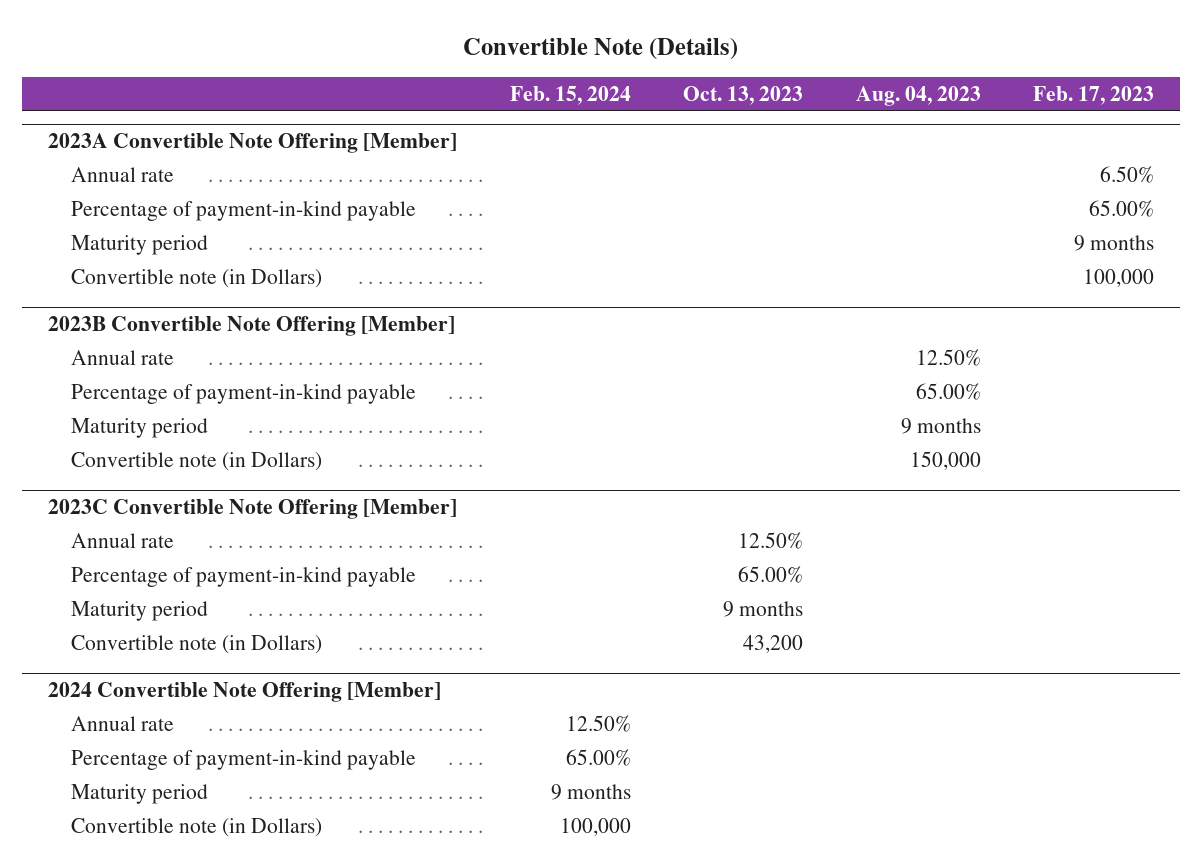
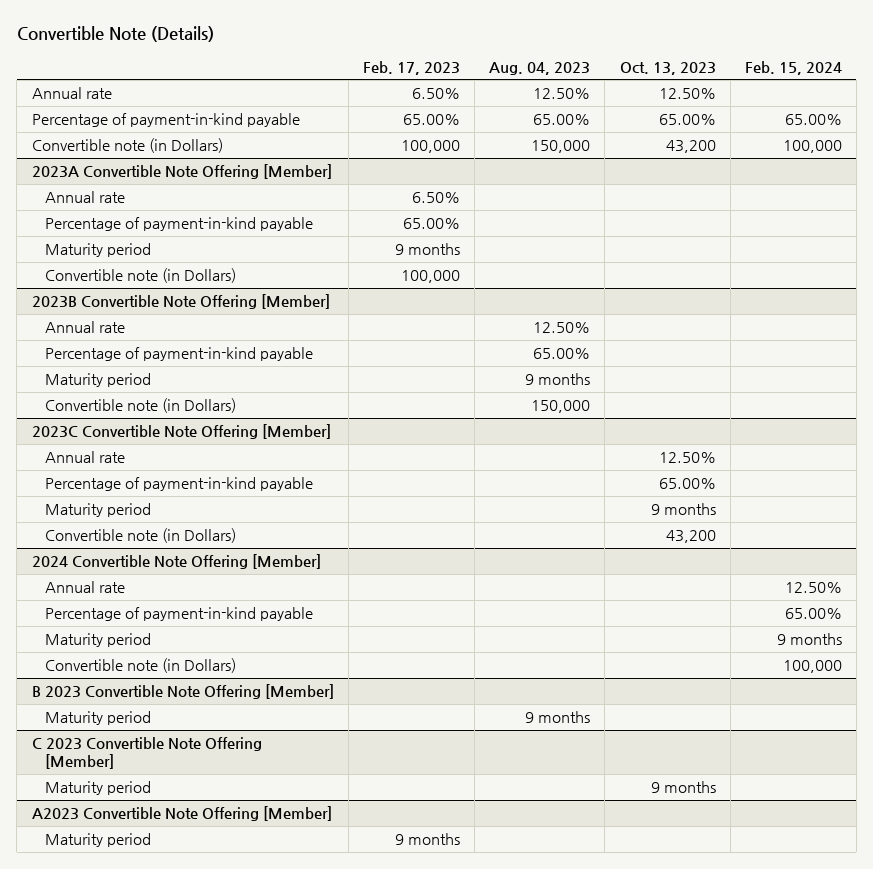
- | Feb. 15, 2024 | Oct. 13, 2023 | Aug. 04, 2023 | Feb. 17, 2023
+ | Feb. 17, 2023 | Aug. 04, 2023 | Oct. 13, 2023 | Feb. 15, 2024
+ Annual rate | 6.50% | 12.50% | 12.50% |
+ Percentage of payment-in-kind payable | 65.00% | 65.00% | 65.00% | 65.00%
+ Convertible note (in Dollars) | 100,000 | 150,000 | 43,200 | 100,000
+ B 2023 Convertible Note Offering [Member]
+ Maturity period | | 9 months | |
+ C 2023 Convertible Note Offering [Member]
+ Maturity period | | | 9 months |
+ A2023 Convertible Note Offering [Member]
+ Maturity period | 9 months | | |

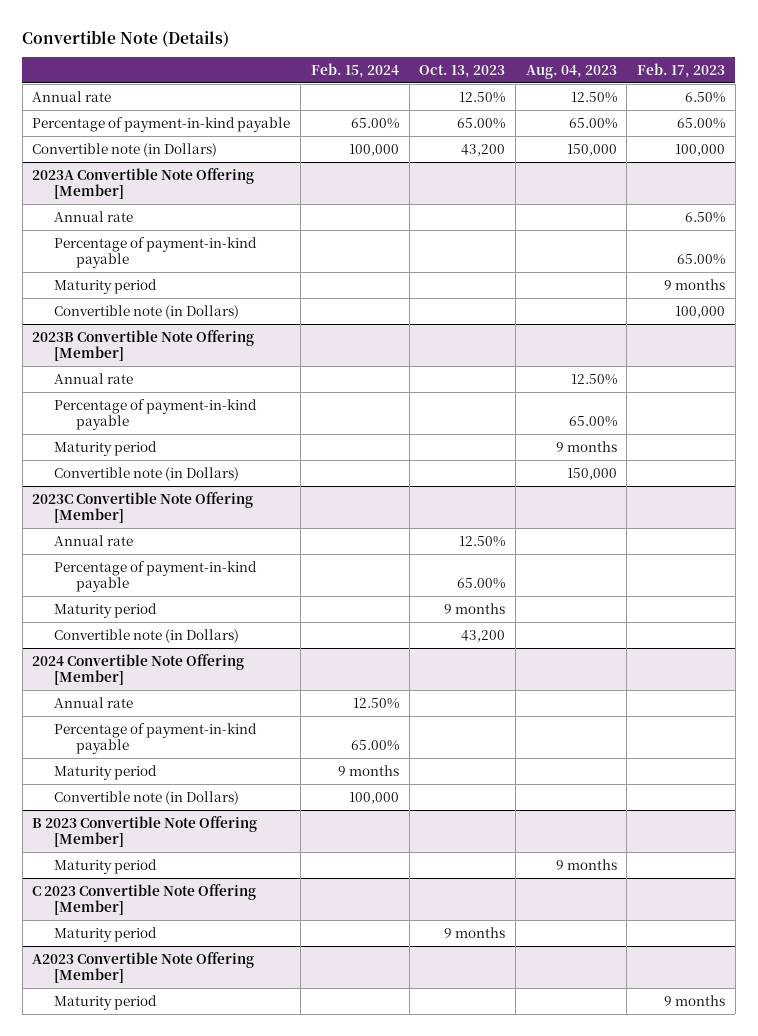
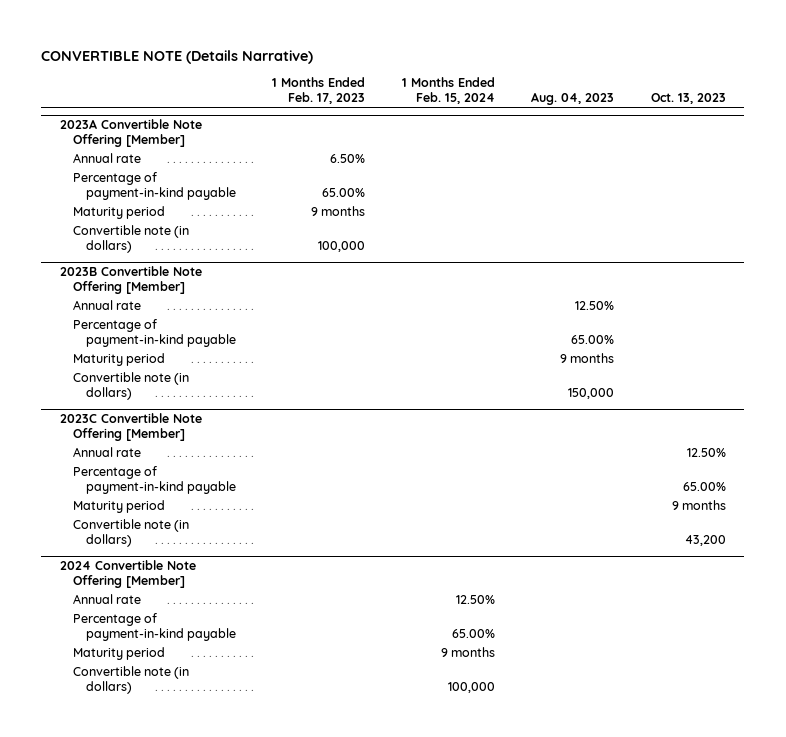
- Convertible Note (Details)
+ CONVERTIBLE NOTE (Details Narrative)
- | Feb. 15, 2024 | Oct. 13, 2023 | Aug. 04, 2023 | Feb. 17, 2023
+ | 1 Months Ended Feb. 17, 2023 | 1 Months Ended Feb. 15, 2024 | Aug. 04, 2023 | Oct. 13, 2023
- Annual rate | | 12.50% | 12.50% | 6.50%
- Percentage of payment-in-kind payable | 65.00% | 65.00% | 65.00% | 65.00%
- Convertible note (in Dollars) | 100,000 | 43,200 | 150,000 | 100,000
@ 2023A Convertible Note Offering [Member]
- Convertible note (in Dollars) | | | | 100,000
+ Convertible note (in dollars) | 100,000 | | |
@ 2023B Convertible Note Offering [Member]
- Convertible note (in Dollars) | | | 150,000 |
+ Convertible note (in dollars) | | | 150,000 |
@ 2023C Convertible Note Offering [Member]
- Convertible note (in Dollars) | | 43,200 | |
+ Convertible note (in dollars) | | | | 43,200
@ 2024 Convertible Note Offering [Member]
- Convertible note (in Dollars) | 100,000 | | |
- B 2023 Convertible Note Offering [Member]
- Maturity period | | | 9 months |
- C 2023 Convertible Note Offering [Member]
- Maturity period | | 9 months | |
- A2023 Convertible Note Offering [Member]
- Maturity period | | | | 9 months
@ 2024 Convertible Note Offering [Member]
+ Convertible note (in dollars) | | 100,000 | |

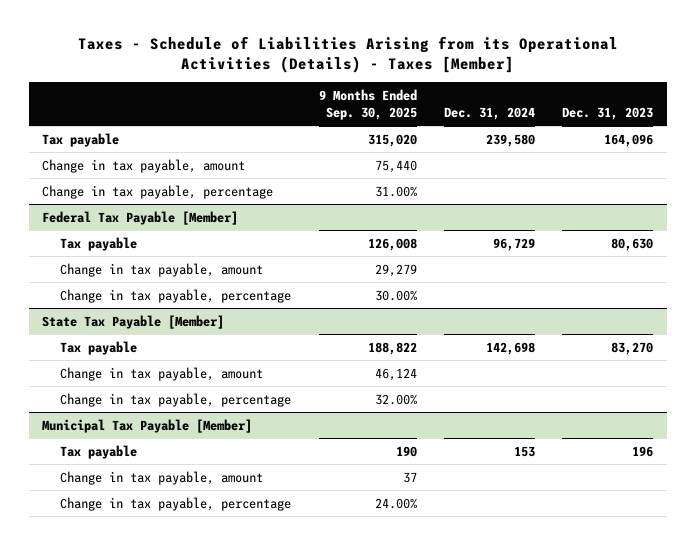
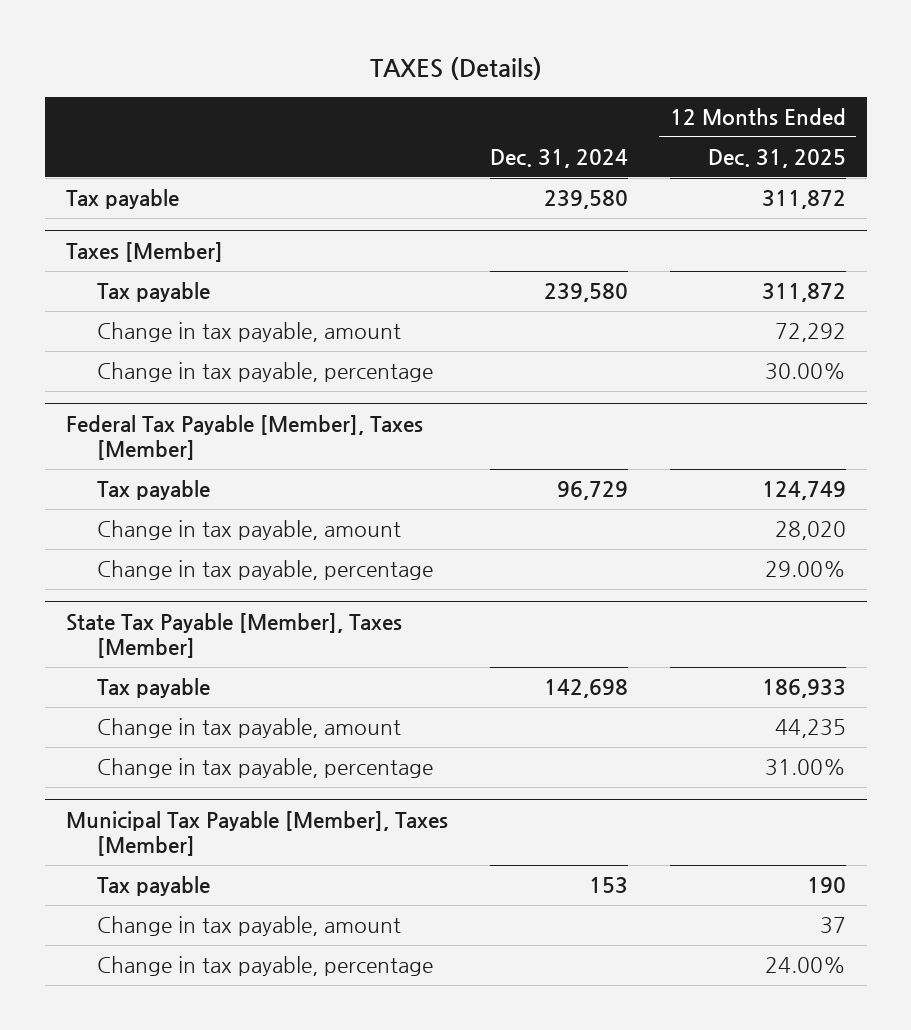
- Taxes - Schedule of Liabilities Arising from its Operational Activities (Details) - Taxes [Member]
+ TAXES (Details)
- | 9 Months Ended Sep. 30, 2025 | Dec. 31, 2024 | Dec. 31, 2023
+ | Dec. 31, 2024 | 12 Months Ended Dec. 31, 2025
- Change in tax payable, amount | 75,440 | |
- Change in tax payable, percentage | 31.00% | |
- Federal Tax Payable [Member]
+ Taxes [Member]
+ Tax payable | 239,580 | 311,872
+ Change in tax payable, amount | | 72,292
+ Change in tax payable, percentage | | 30.00%
+ Federal Tax Payable [Member], Taxes [Member]
- State Tax Payable [Member]
+ State Tax Payable [Member], Taxes [Member]
- Municipal Tax Payable [Member]
+ Municipal Tax Payable [Member], Taxes [Member]

